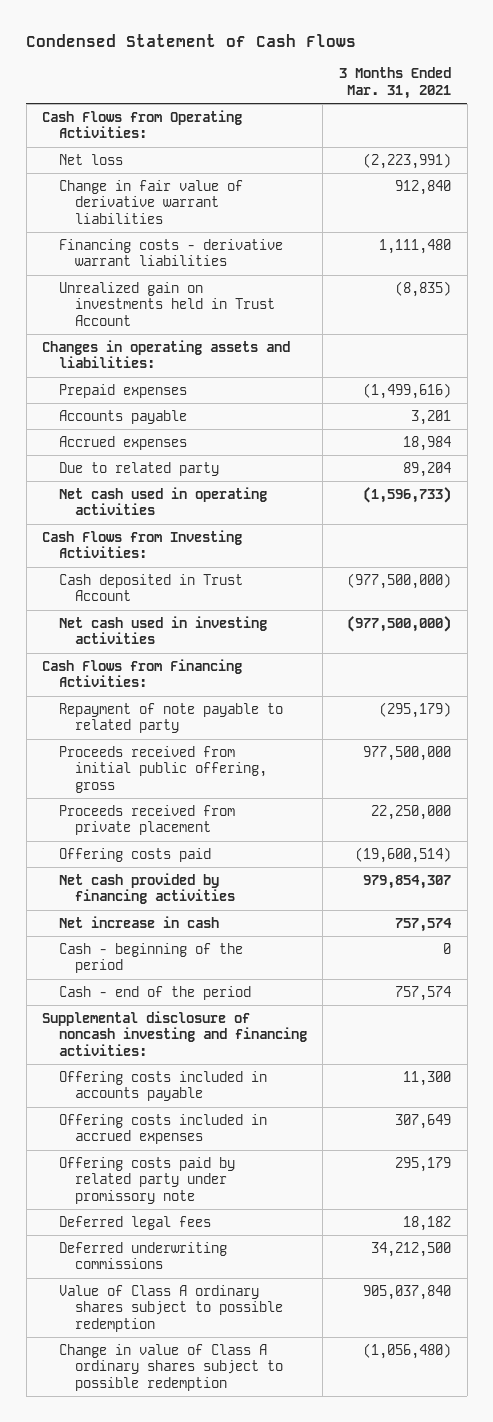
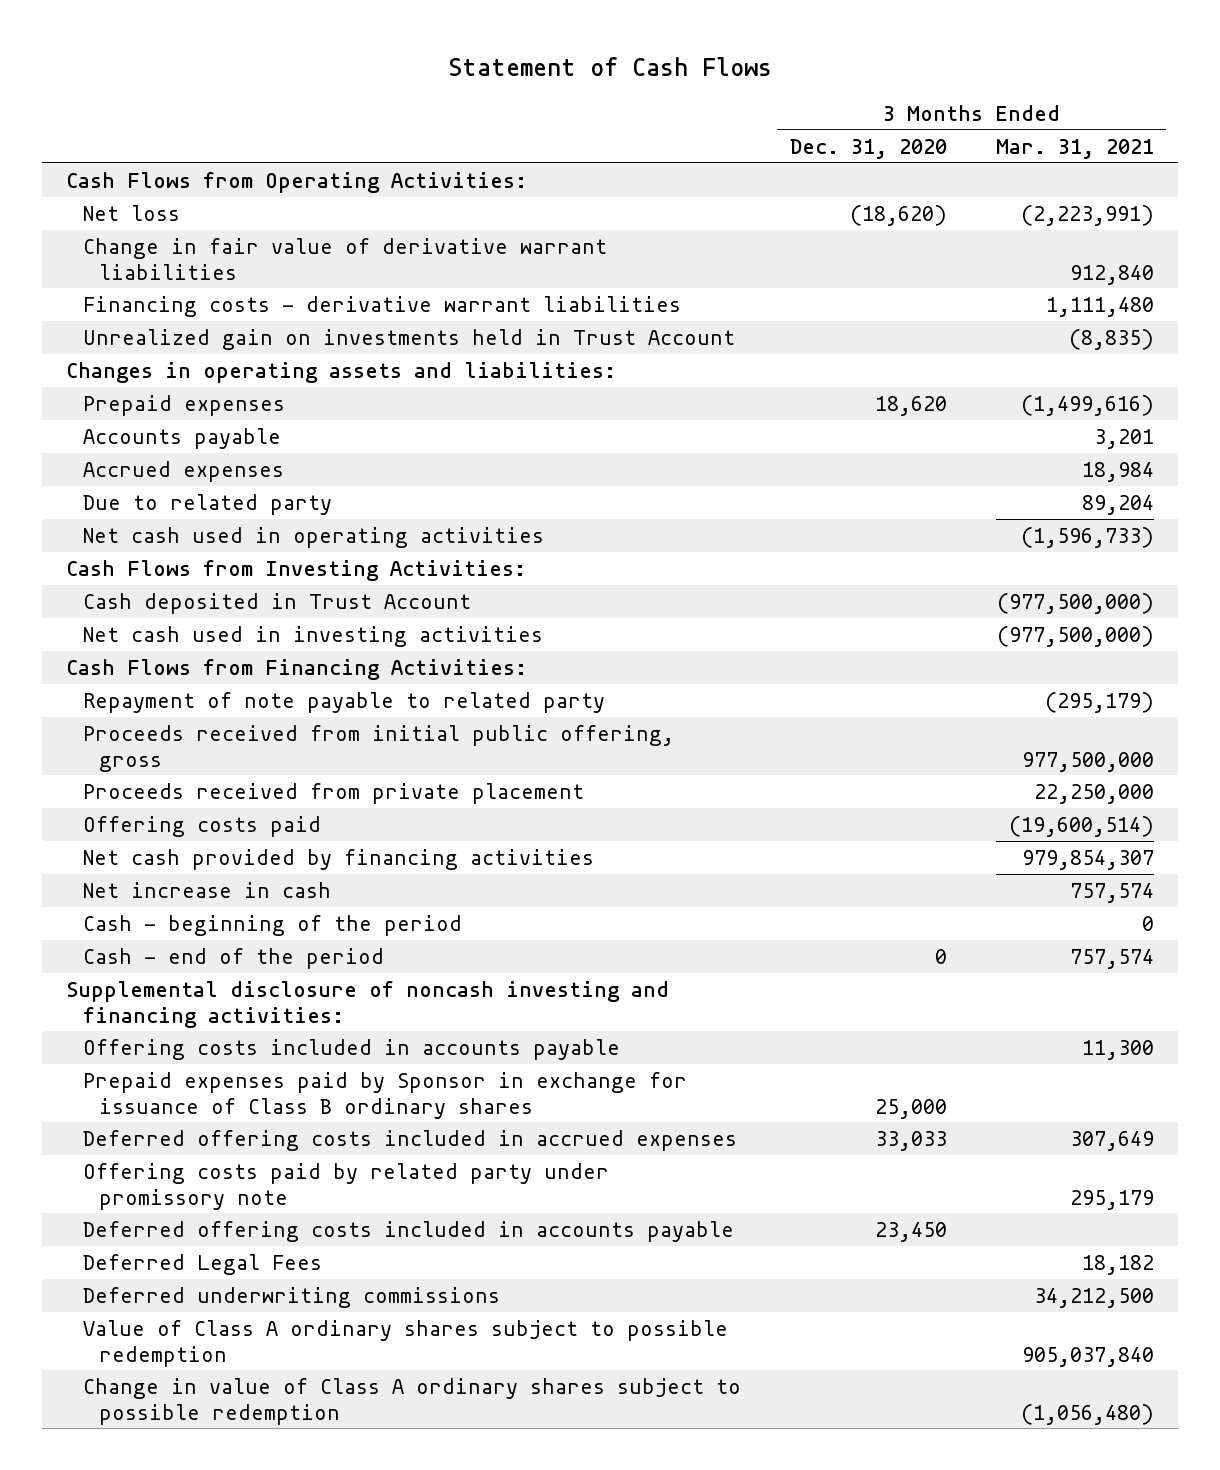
- Condensed Statement of Cash Flows
+ Statement of Cash Flows
- | 3 Months Ended Mar. 31, 2021
+ | 3 Months Ended Dec. 31, 2020 | 3 Months Ended Mar. 31, 2021
- Offering costs included in accrued expenses | 307,649
+ Prepaid expenses paid by Sponsor in exchange for issuance of Class B ordinary shares | 25,000 |
+ Deferred offering costs included in accrued expenses | 33,033 | 307,649
- Deferred legal fees | 18,182
+ Deferred offering costs included in accounts payable | 23,450 |
+ Deferred Legal Fees | | 18,182

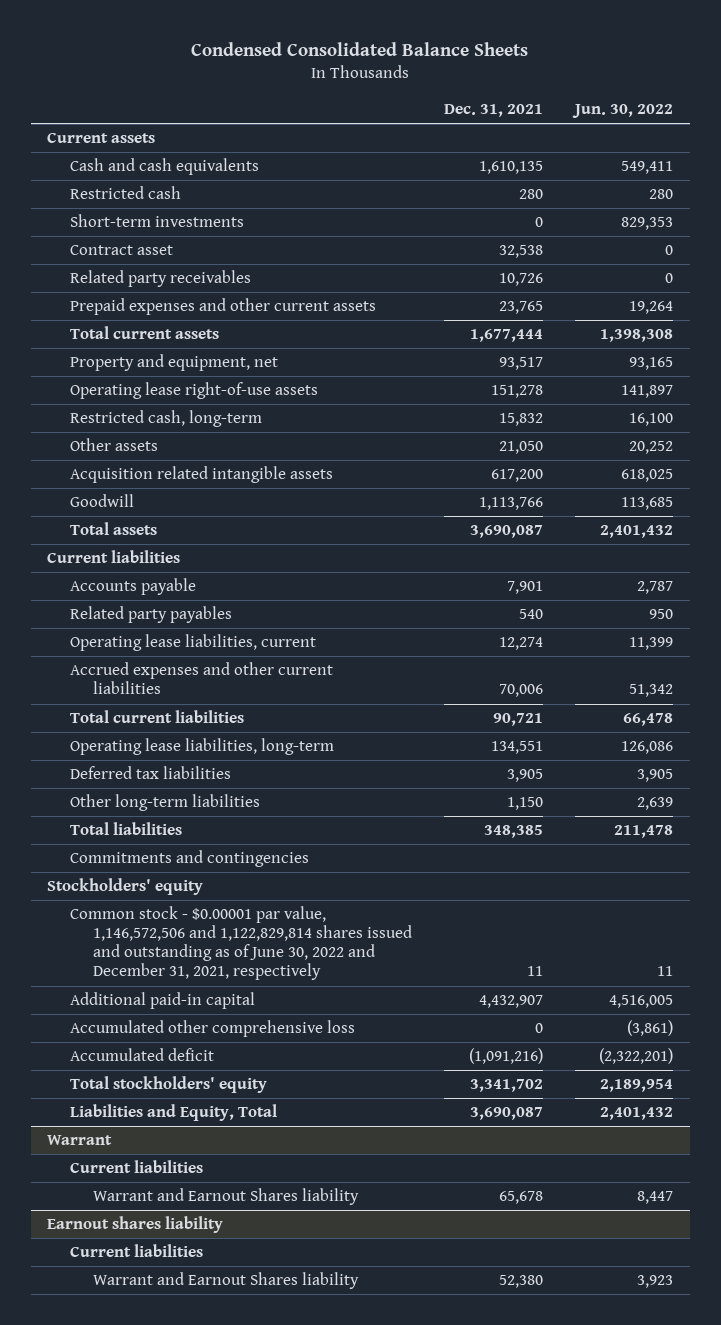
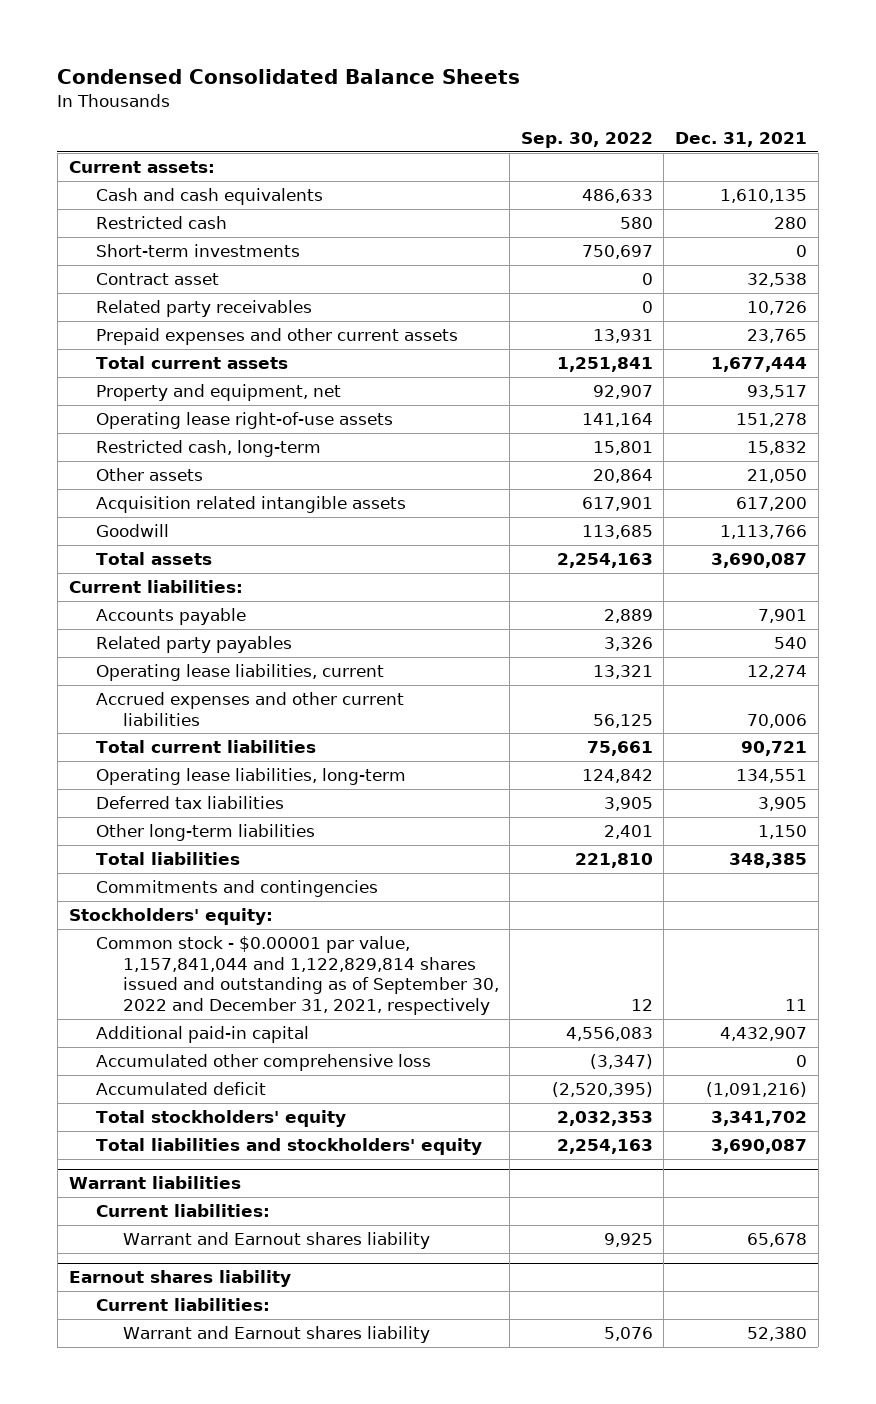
- | Dec. 31, 2021 | Jun. 30, 2022
+ | Sep. 30, 2022 | Dec. 31, 2021
- Current assets
+ Current assets:
- Current liabilities
+ Current liabilities:
- Stockholders' equity
- Common stock - $0.00001 par value, 1,146,572,506 and 1,122,829,814 shares issued and outstanding as of June 30, 2022 and December 31, 2021, respectively | 11 | 11
+ Stockholders' equity:
+ Common stock - $0.00001 par value, 1,157,841,044 and 1,122,829,814 shares issued and outstanding as of September 30, 2022 and December 31, 2021, respectively | 12 | 11
- Liabilities and Equity, Total | 3,690,087 | 2,401,432
- Warrant
- Current liabilities
- Warrant and Earnout Shares liability | 65,678 | 8,447
+ Total liabilities and stockholders' equity | 2,254,163 | 3,690,087
+ Warrant liabilities
+ Current liabilities:
+ Warrant and Earnout shares liability | 9,925 | 65,678
@ Earnout shares liability
- Current liabilities
- Warrant and Earnout Shares liability | 52,380 | 3,923
+ Current liabilities:
+ Warrant and Earnout shares liability | 5,076 | 52,380

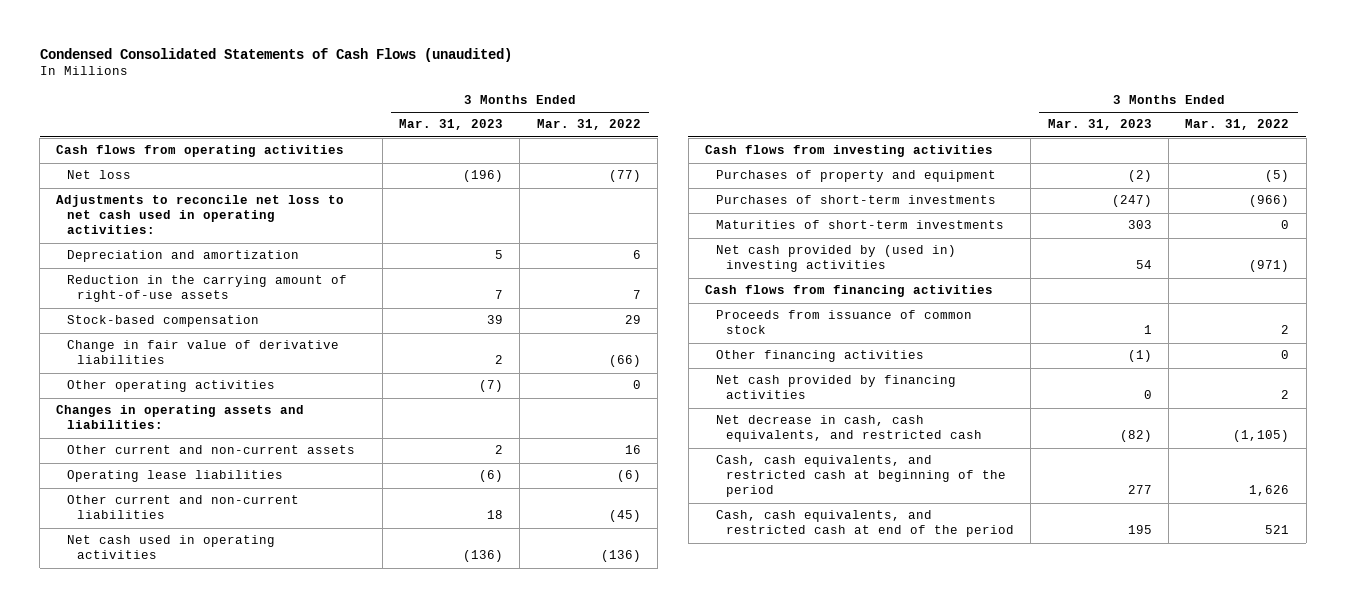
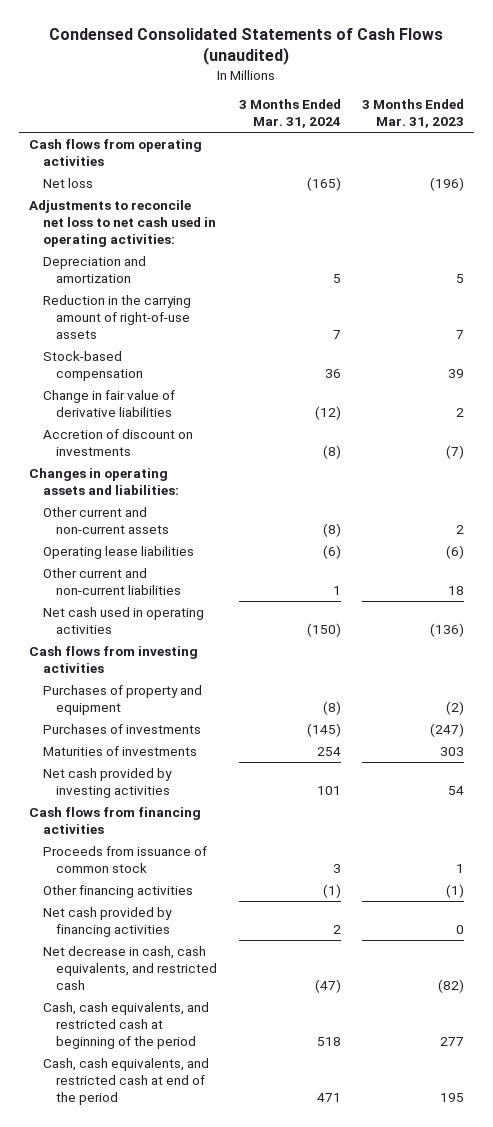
- | 3 Months Ended Mar. 31, 2023 | 3 Months Ended Mar. 31, 2022
+ | 3 Months Ended Mar. 31, 2024 | 3 Months Ended Mar. 31, 2023
- Other operating activities | (7) | 0
+ Accretion of discount on investments | (8) | (7)
- Purchases of short-term investments | (247) | (966)
- Maturities of short-term investments | 303 | 0
- Net cash provided by (used in) investing activities | 54 | (971)
+ Purchases of investments | (145) | (247)
+ Maturities of investments | 254 | 303
+ Net cash provided by investing activities | 101 | 54

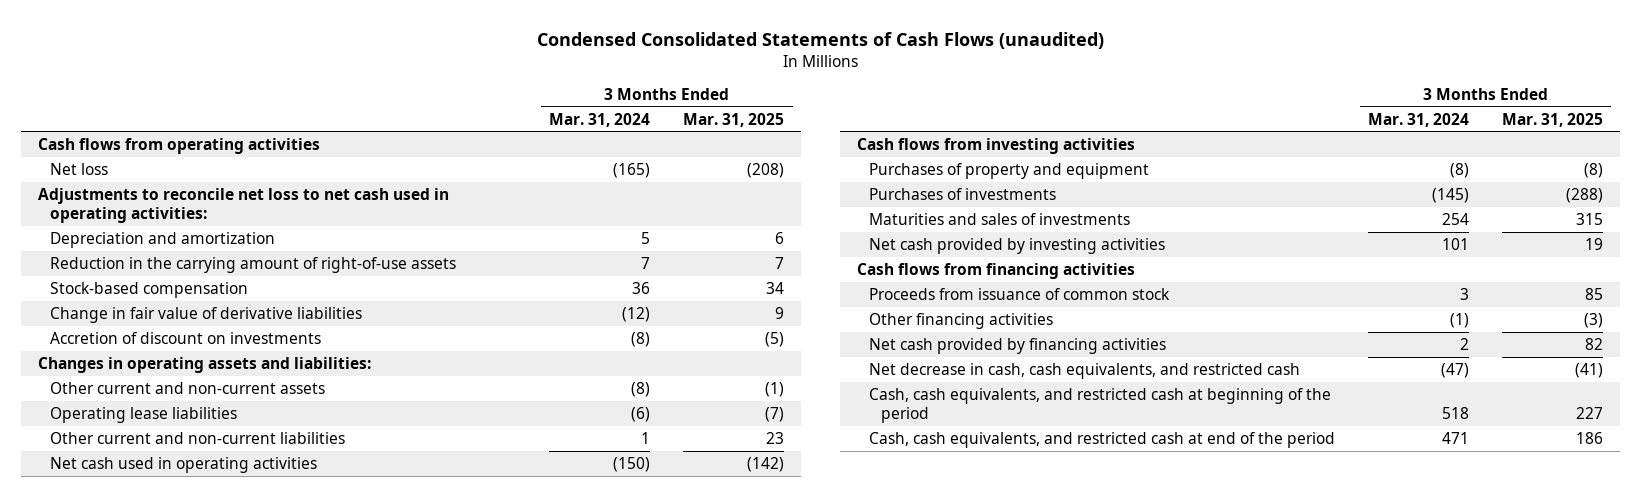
- | 3 Months Ended Mar. 31, 2024 | 3 Months Ended Mar. 31, 2023
+ | 3 Months Ended Mar. 31, 2024 | 3 Months Ended Mar. 31, 2025
- Maturities of investments | 254 | 303
+ Maturities and sales of investments | 254 | 315

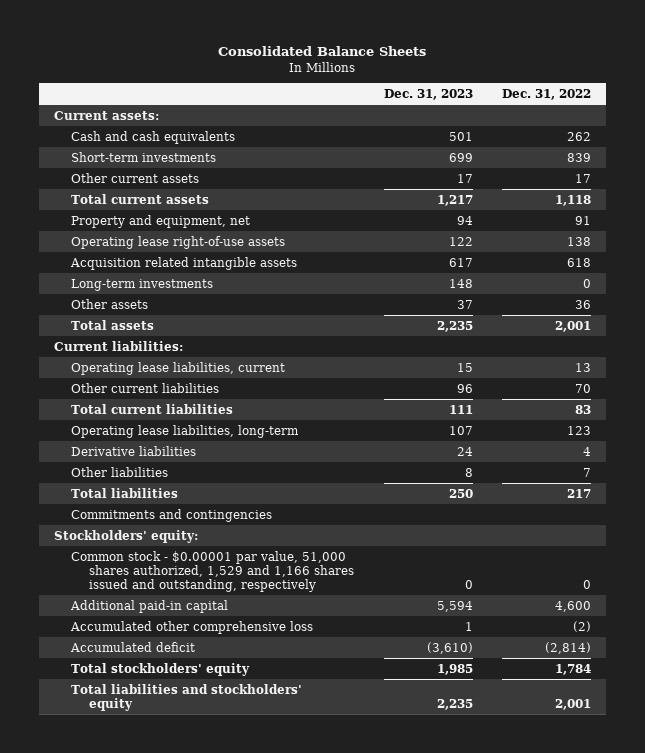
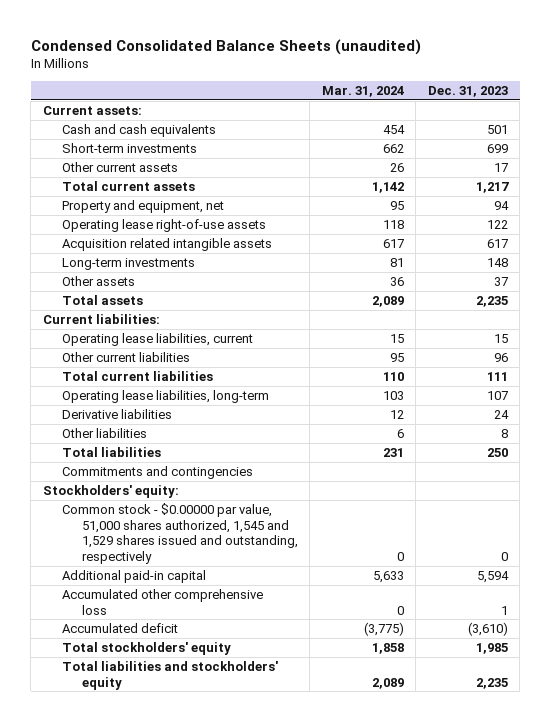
- Consolidated Balance Sheets
+ Condensed Consolidated Balance Sheets (unaudited)
- | Dec. 31, 2023 | Dec. 31, 2022
+ | Mar. 31, 2024 | Dec. 31, 2023
- Common stock - $0.00001 par value, 51,000 shares authorized, 1,529 and 1,166 shares issued and outstanding, respectively | 0 | 0
+ Common stock - $0.00000 par value, 51,000 shares authorized, 1,545 and 1,529 shares issued and outstanding, respectively | 0 | 0

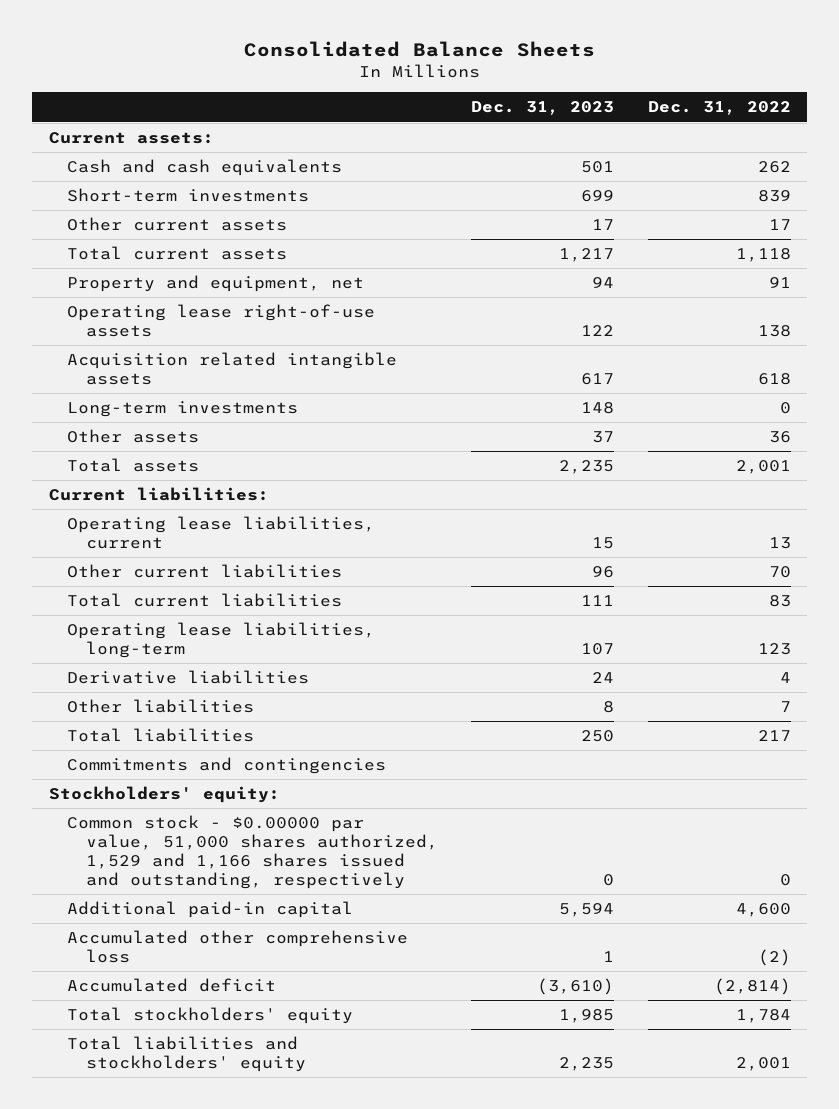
- Condensed Consolidated Balance Sheets (unaudited)
+ Consolidated Balance Sheets
- | Mar. 31, 2024 | Dec. 31, 2023
+ | Dec. 31, 2023 | Dec. 31, 2022
- Common stock - $0.00000 par value, 51,000 shares authorized, 1,545 and 1,529 shares issued and outstanding, respectively | 0 | 0
+ Common stock - $0.00000 par value, 51,000 shares authorized, 1,529 and 1,166 shares issued and outstanding, respectively | 0 | 0

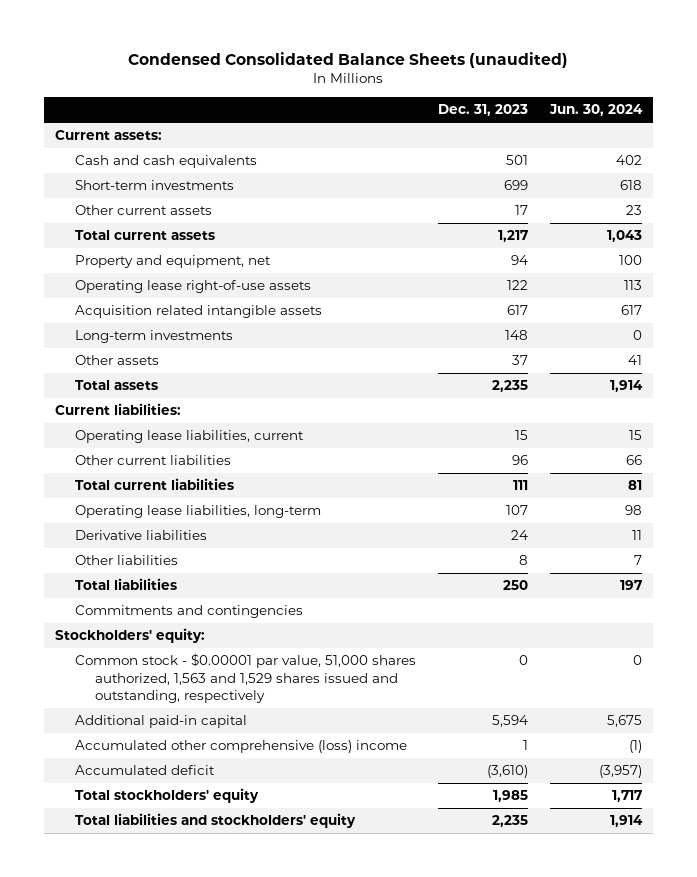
- Consolidated Balance Sheets
+ Condensed Consolidated Balance Sheets (unaudited)
- | Dec. 31, 2023 | Dec. 31, 2022
+ | Dec. 31, 2023 | Jun. 30, 2024
- Common stock - $0.00000 par value, 51,000 shares authorized, 1,529 and 1,166 shares issued and outstanding, respectively | 0 | 0
+ Common stock - $0.00001 par value, 51,000 shares authorized, 1,563 and 1,529 shares issued and outstanding, respectively | 0 | 0
- Accumulated other comprehensive loss | 1 | (2)
+ Accumulated other comprehensive (loss) income | 1 | (1)

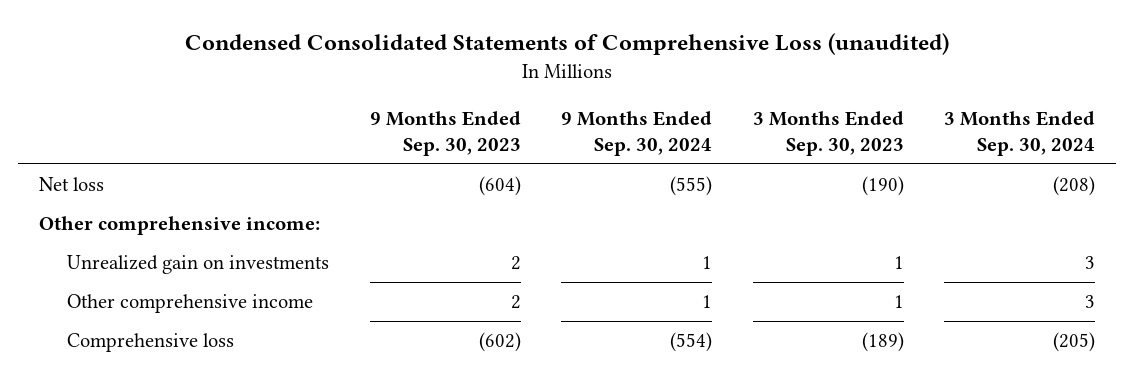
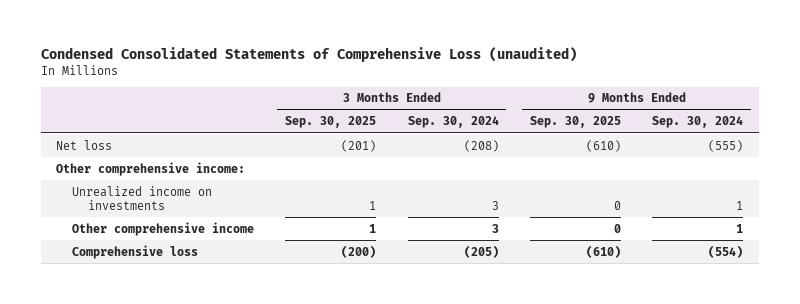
- | 9 Months Ended Sep. 30, 2023 | 9 Months Ended Sep. 30, 2024 | 3 Months Ended Sep. 30, 2023 | 3 Months Ended Sep. 30, 2024
+ | 3 Months Ended Sep. 30, 2025 | 3 Months Ended Sep. 30, 2024 | 9 Months Ended Sep. 30, 2025 | 9 Months Ended Sep. 30, 2024
- Unrealized gain on investments | 2 | 1 | 1 | 3
+ Unrealized income on investments | 1 | 3 | 0 | 1

